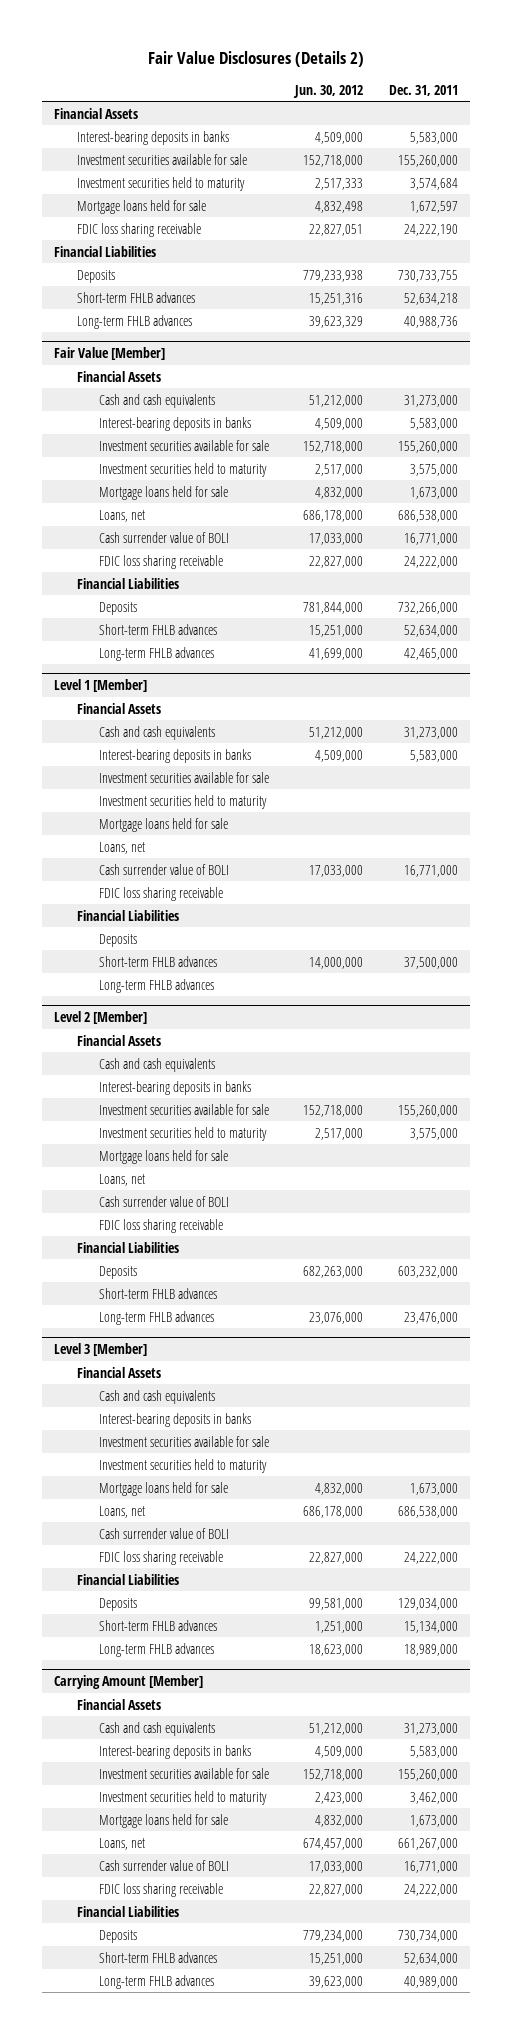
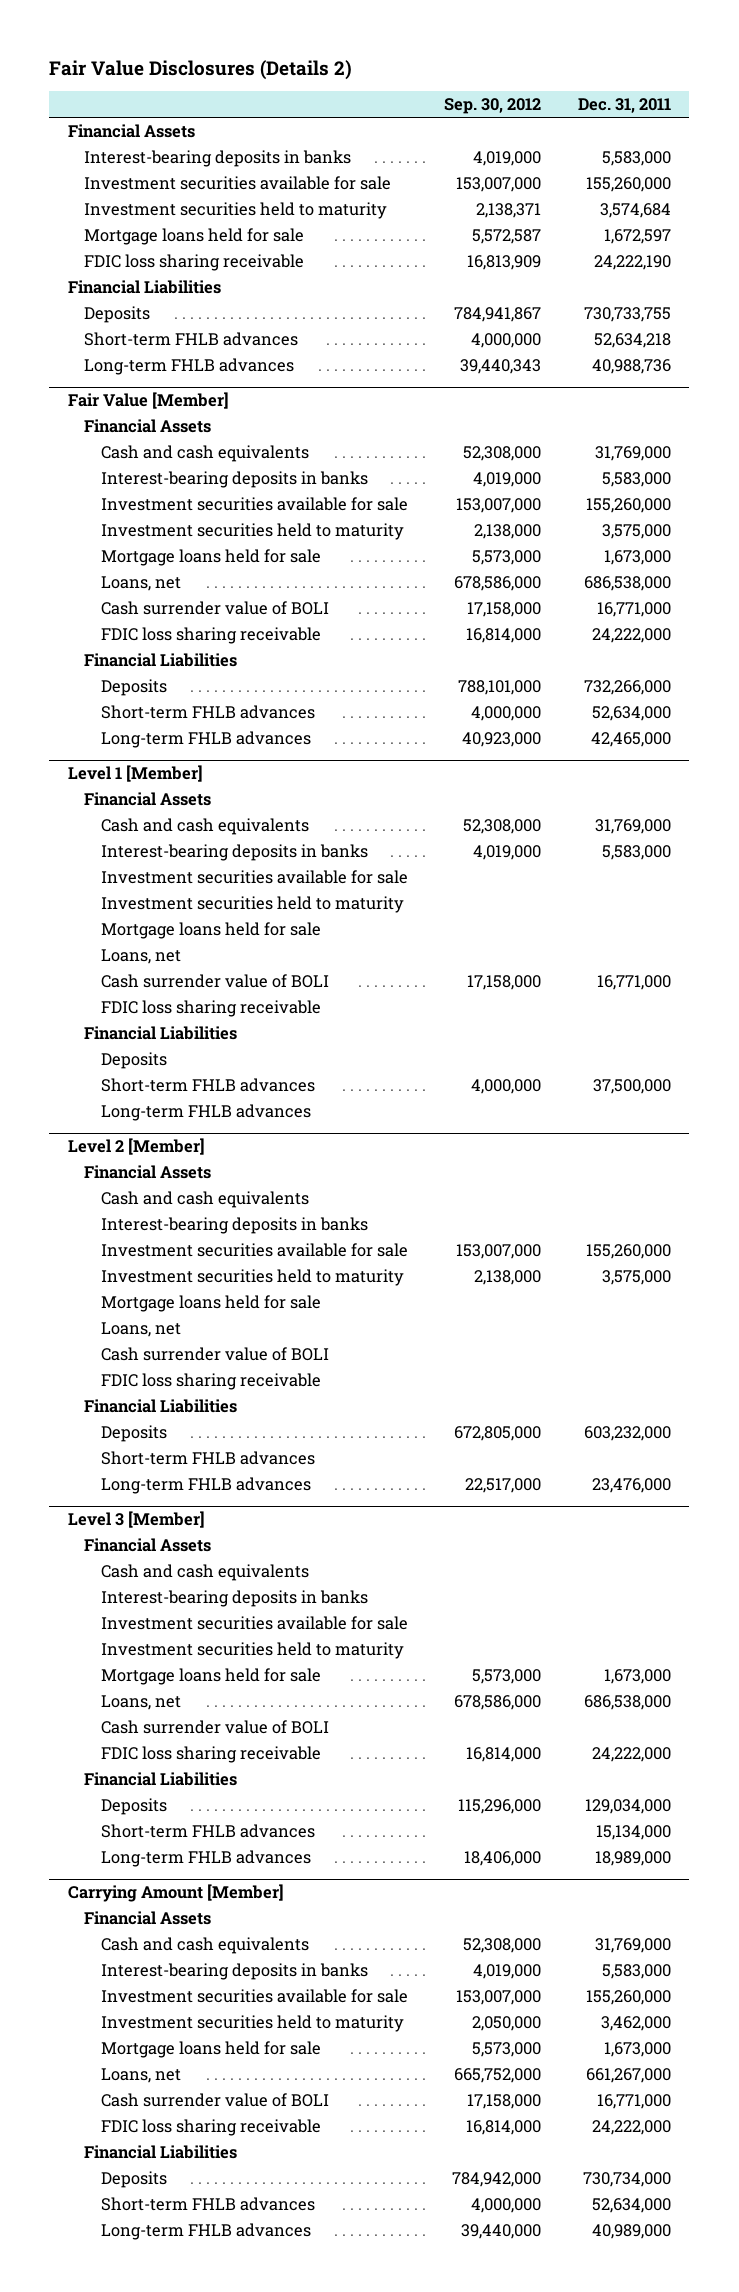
- | Jun. 30, 2012 | Dec. 31, 2011
+ | Sep. 30, 2012 | Dec. 31, 2011
@ Fair Value [Member]
- Cash and cash equivalents | 51,212,000 | 31,273,000
+ Cash and cash equivalents | 52,308,000 | 31,769,000
@ Level 1 [Member]
- Cash and cash equivalents | 51,212,000 | 31,273,000
+ Cash and cash equivalents | 52,308,000 | 31,769,000
@ Carrying Amount [Member]
- Cash and cash equivalents | 51,212,000 | 31,273,000
+ Cash and cash equivalents | 52,308,000 | 31,769,000

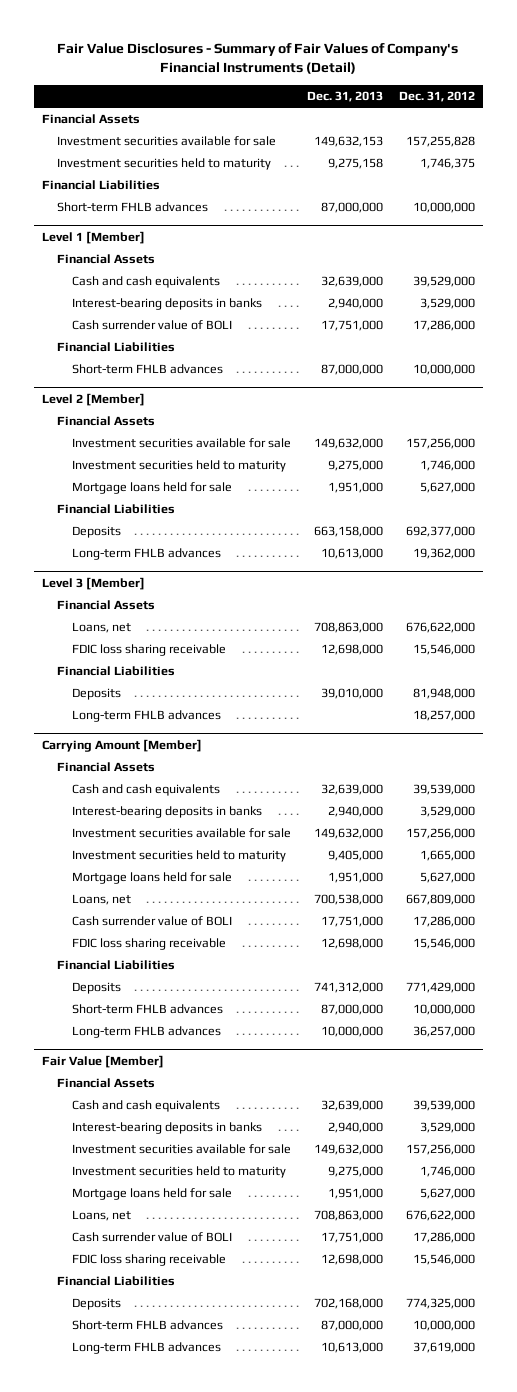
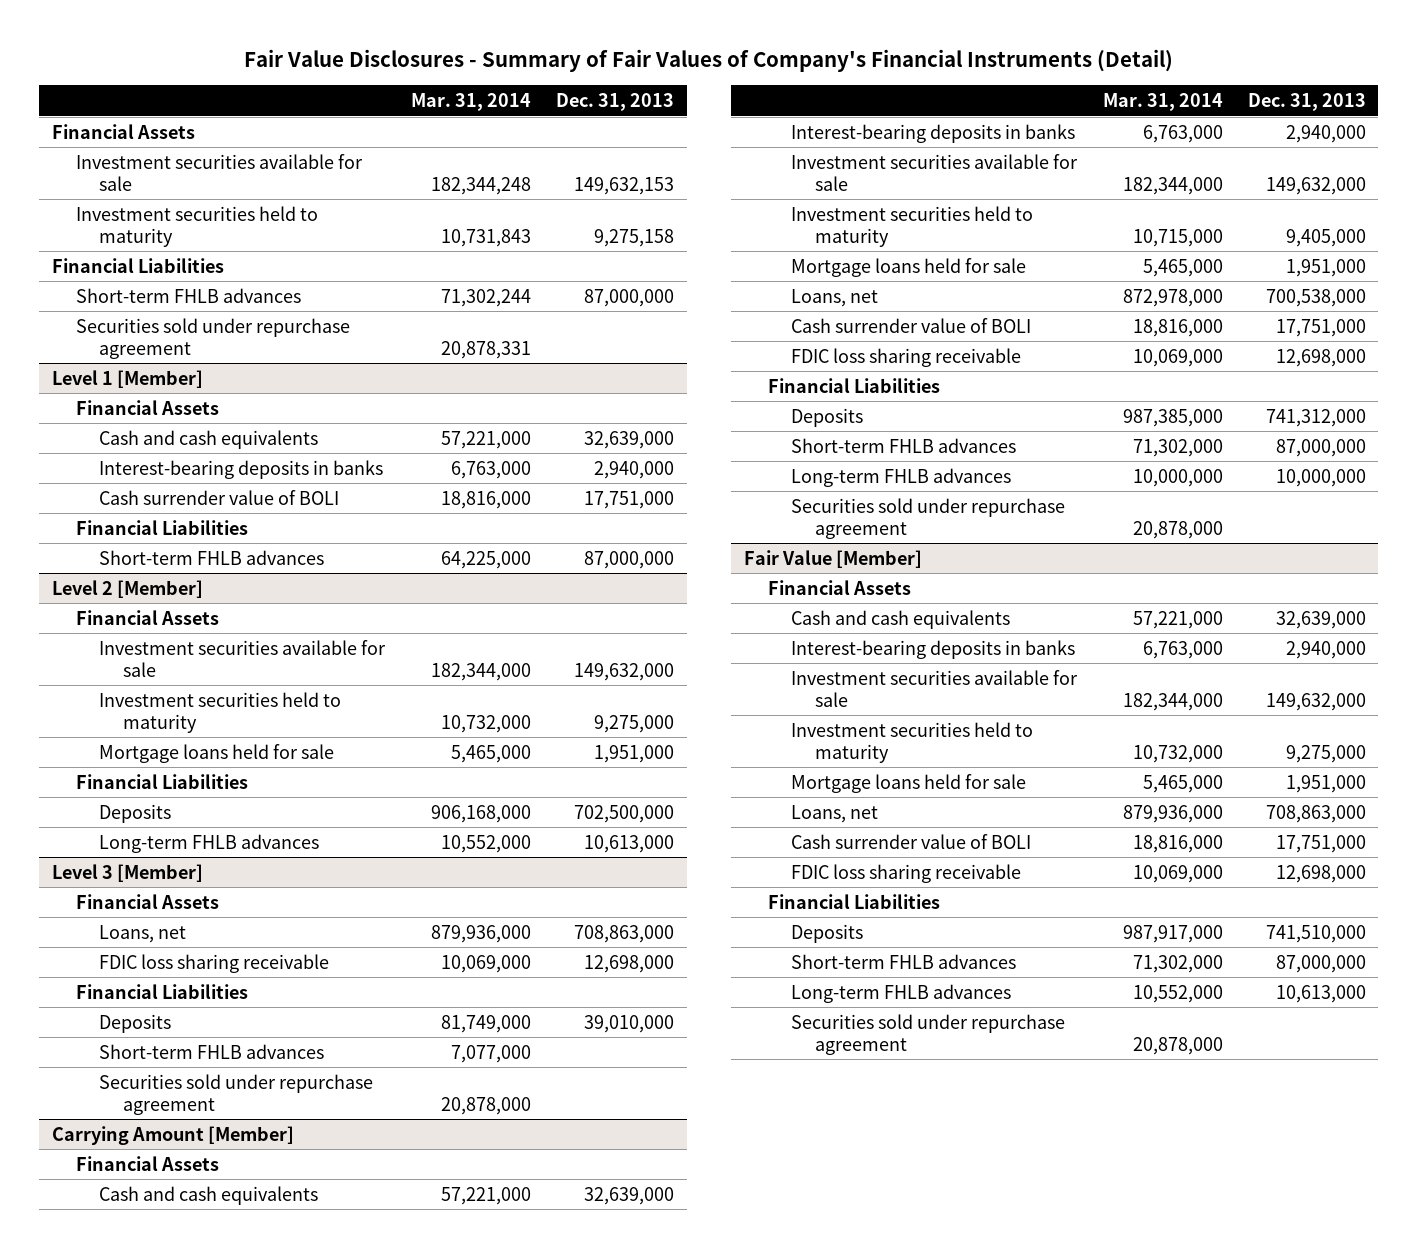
- | Dec. 31, 2013 | Dec. 31, 2012
+ | Mar. 31, 2014 | Dec. 31, 2013
+ Securities sold under repurchase agreement | 20,878,331 |
@ Level 2 [Member]
- Deposits | 663,158,000 | 692,377,000
+ Deposits | 906,168,000 | 702,500,000
@ Level 3 [Member]
- Long-term FHLB advances | | 18,257,000
+ Short-term FHLB advances | 7,077,000 |
+ Securities sold under repurchase agreement | 20,878,000 |
@ Carrying Amount [Member]
+ Securities sold under repurchase agreement | 20,878,000 |
@ Fair Value [Member]
- Deposits | 702,168,000 | 774,325,000
+ Deposits | 987,917,000 | 741,510,000
+ Securities sold under repurchase agreement | 20,878,000 |

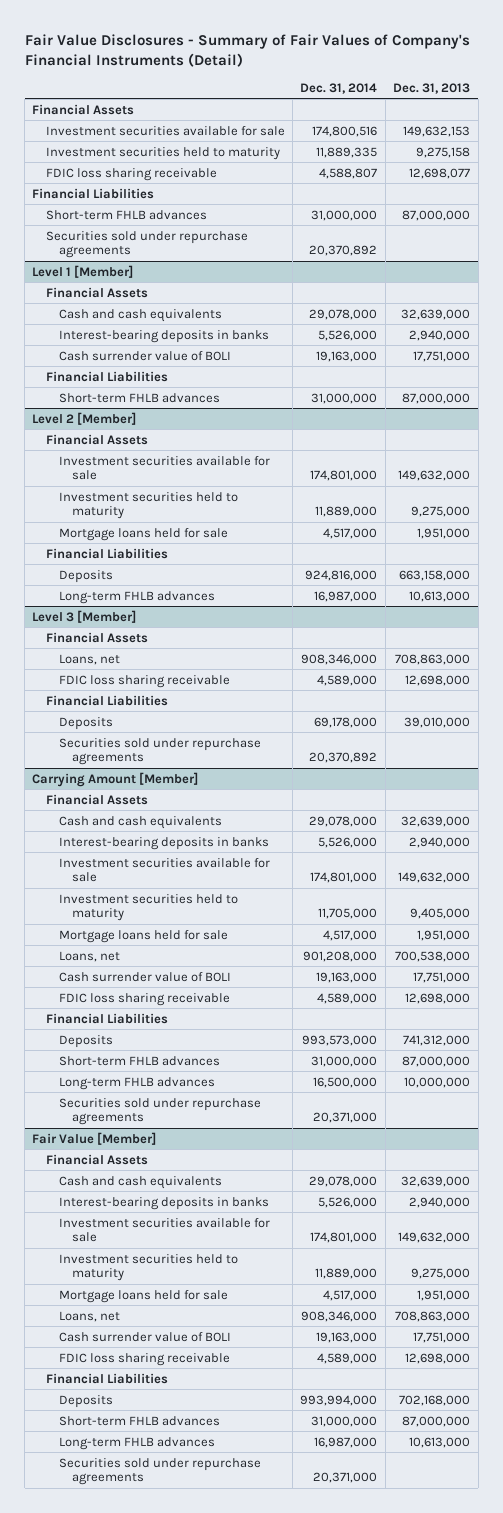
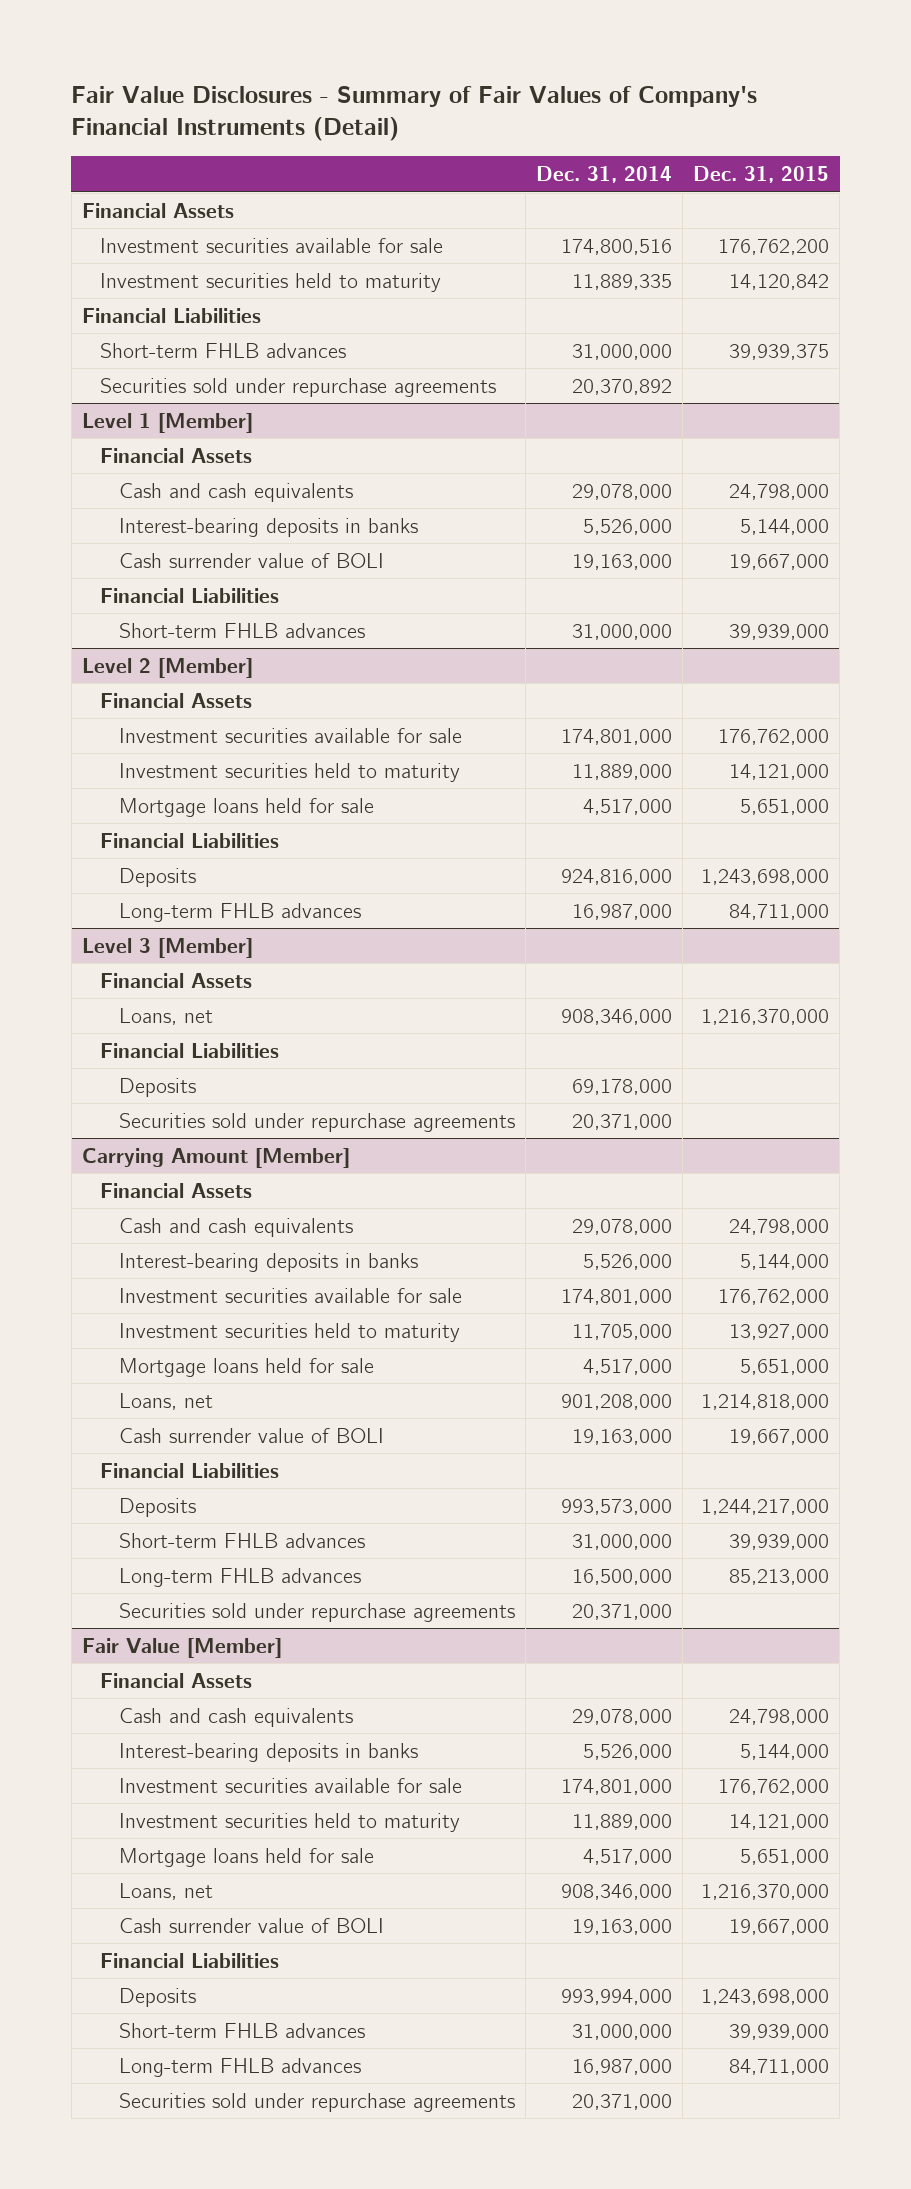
- | Dec. 31, 2014 | Dec. 31, 2013
+ | Dec. 31, 2014 | Dec. 31, 2015
- FDIC loss sharing receivable | 4,588,807 | 12,698,077
@ Level 3 [Member]
- FDIC loss sharing receivable | 4,589,000 | 12,698,000
- Securities sold under repurchase agreements | 20,370,892 |
+ Securities sold under repurchase agreements | 20,371,000 |
@ Carrying Amount [Member]
- FDIC loss sharing receivable | 4,589,000 | 12,698,000
@ Fair Value [Member]
- FDIC loss sharing receivable | 4,589,000 | 12,698,000

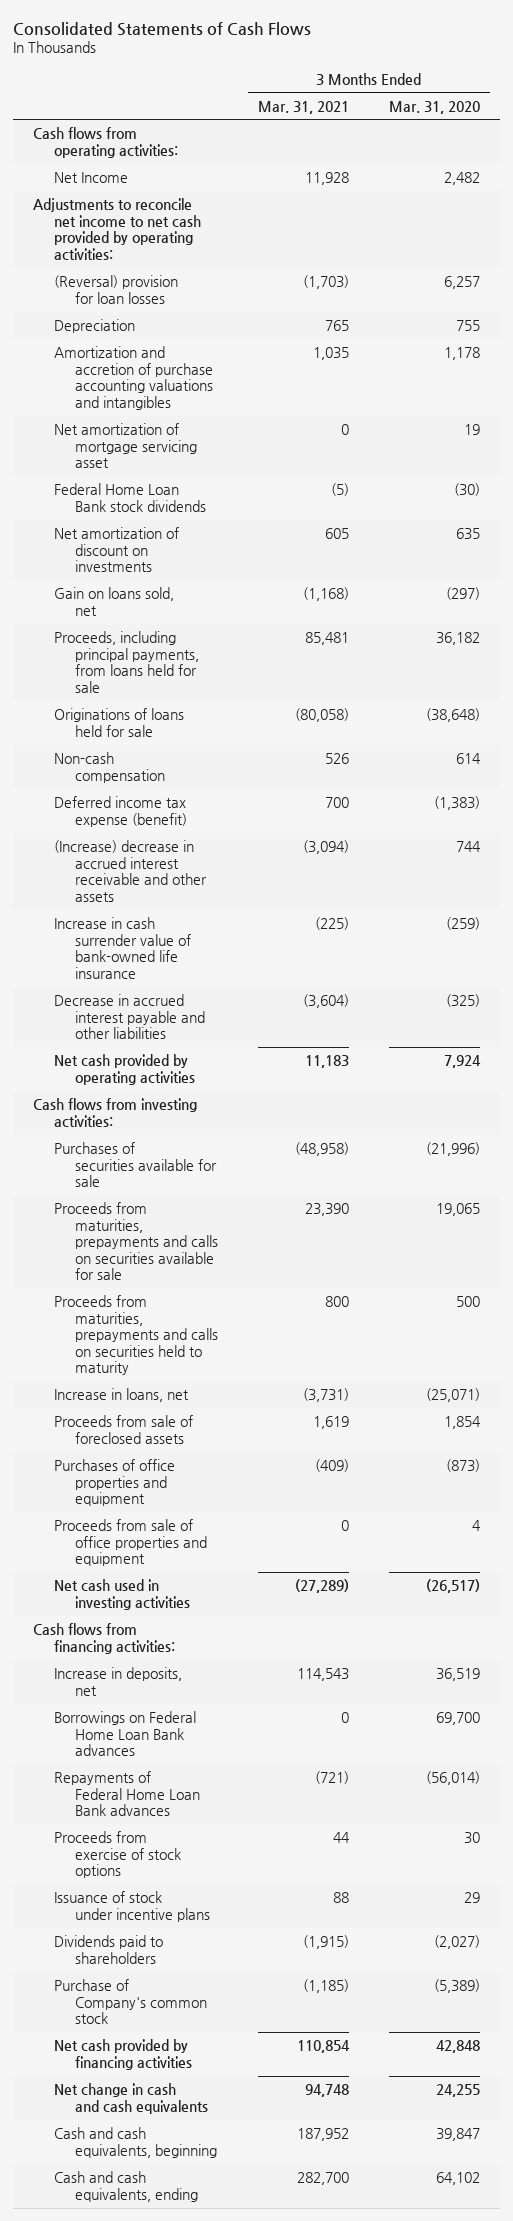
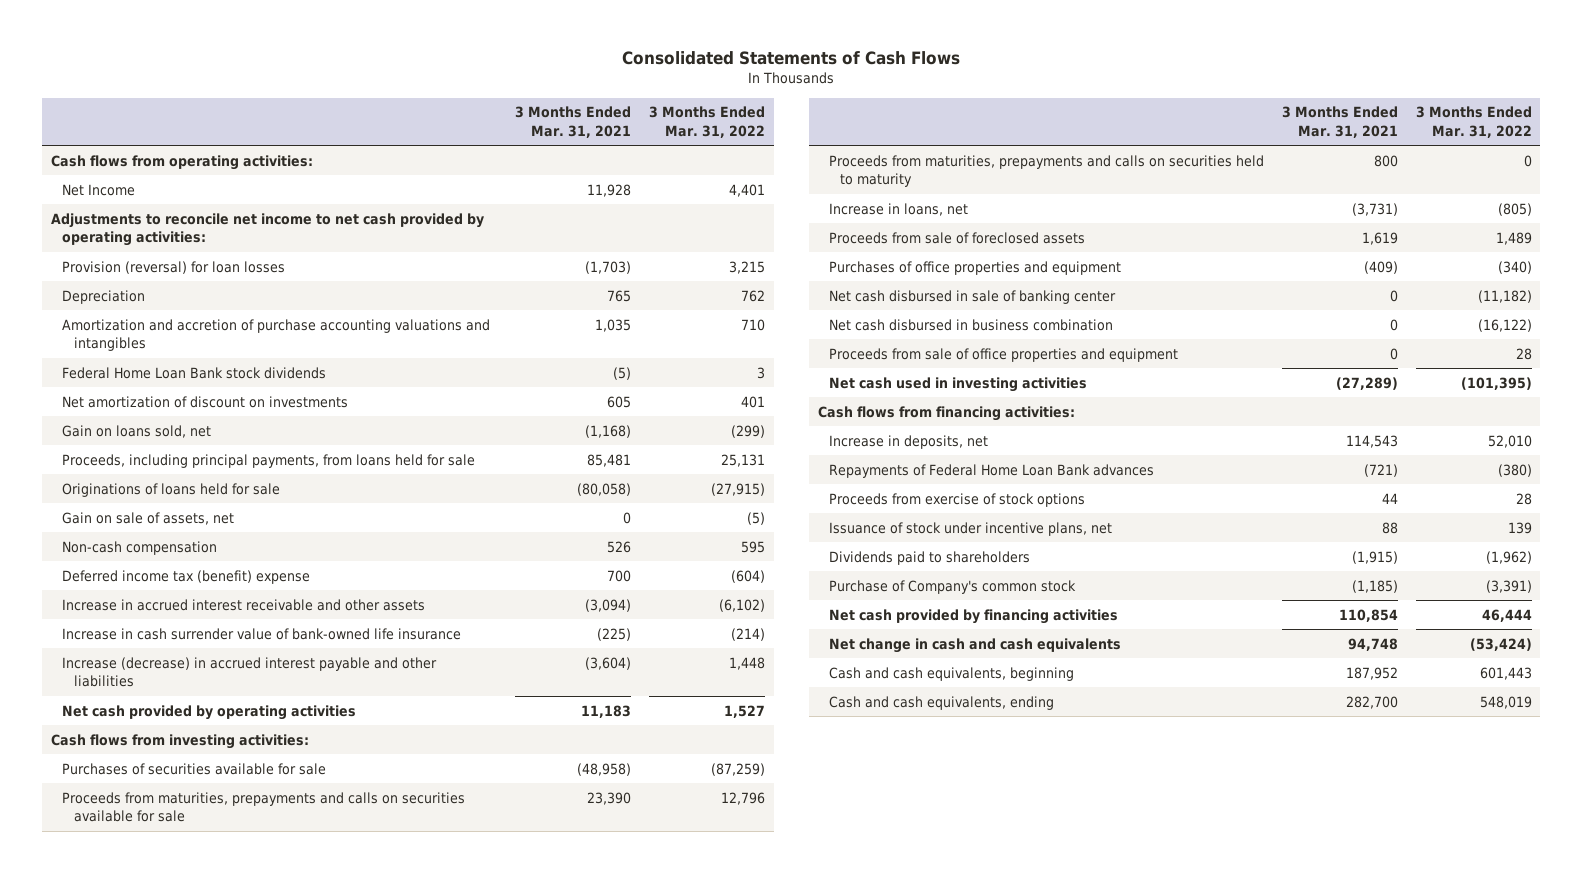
- | 3 Months Ended Mar. 31, 2021 | 3 Months Ended Mar. 31, 2020
+ | 3 Months Ended Mar. 31, 2021 | 3 Months Ended Mar. 31, 2022
- (Reversal) provision for loan losses | (1,703) | 6,257
+ Provision (reversal) for loan losses | (1,703) | 3,215
- Net amortization of mortgage servicing asset | 0 | 19
+ Gain on sale of assets, net | 0 | (5)
- Deferred income tax expense (benefit) | 700 | (1,383)
- (Increase) decrease in accrued interest receivable and other assets | (3,094) | 744
+ Deferred income tax (benefit) expense | 700 | (604)
+ Increase in accrued interest receivable and other assets | (3,094) | (6,102)
- Decrease in accrued interest payable and other liabilities | (3,604) | (325)
+ Increase (decrease) in accrued interest payable and other liabilities | (3,604) | 1,448
+ Net cash disbursed in sale of banking center | 0 | (11,182)
+ Net cash disbursed in business combination | 0 | (16,122)
- Borrowings on Federal Home Loan Bank advances | 0 | 69,700
- Issuance of stock under incentive plans | 88 | 29
+ Issuance of stock under incentive plans, net | 88 | 139

